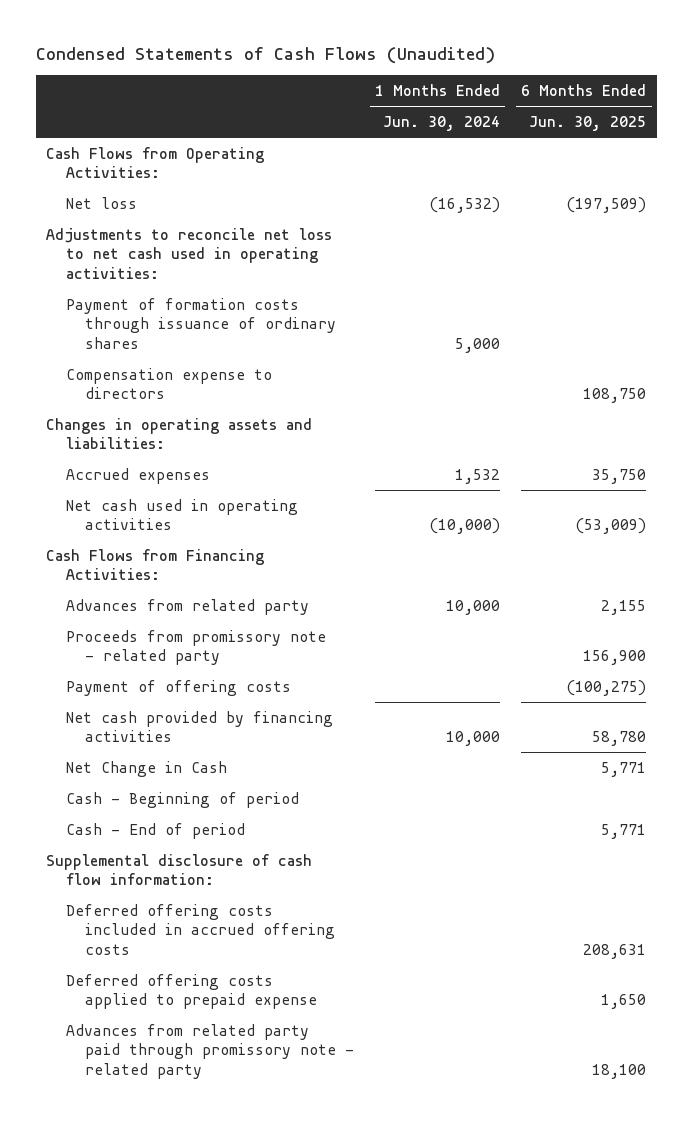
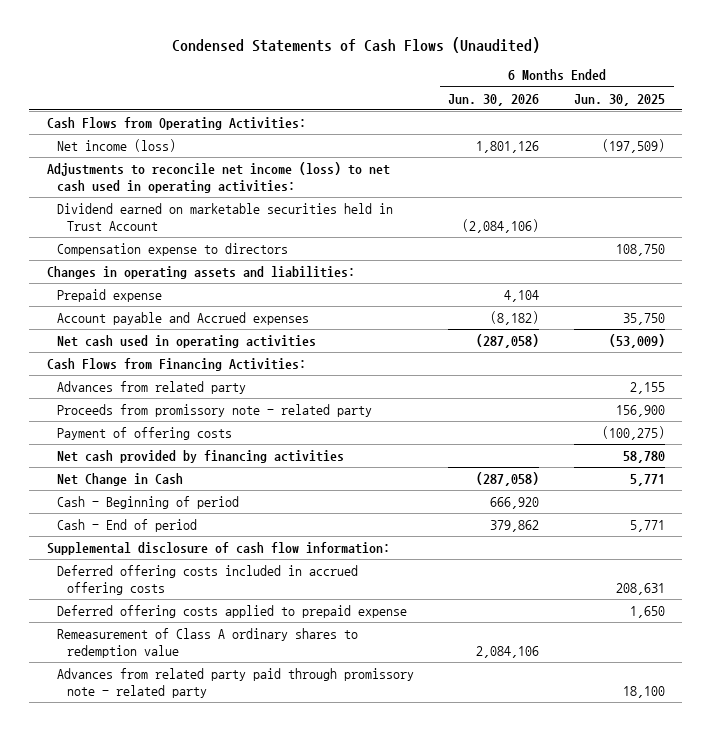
- | 1 Months Ended Jun. 30, 2024 | 6 Months Ended Jun. 30, 2025
+ | 6 Months Ended Jun. 30, 2026 | 6 Months Ended Jun. 30, 2025
- Net loss | (16,532) | (197,509)
- Adjustments to reconcile net loss to net cash used in operating activities:
- Payment of formation costs through issuance of ordinary shares | 5,000 |
+ Net income (loss) | 1,801,126 | (197,509)
+ Adjustments to reconcile net income (loss) to net cash used in operating activities:
+ Dividend earned on marketable securities held in Trust Account | (2,084,106) |
- Accrued expenses | 1,532 | 35,750
+ Prepaid expense | 4,104 |
+ Account payable and Accrued expenses | (8,182) | 35,750
+ Remeasurement of Class A ordinary shares to redemption value | 2,084,106 |

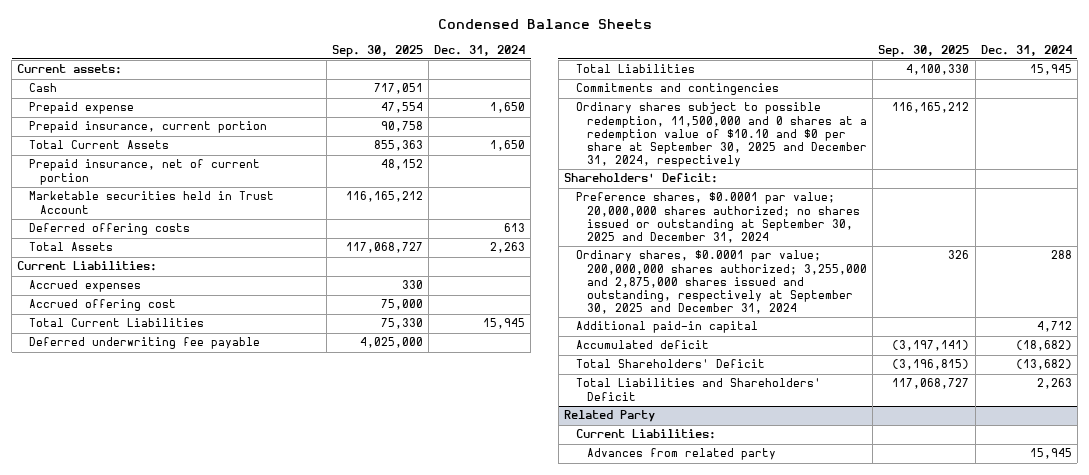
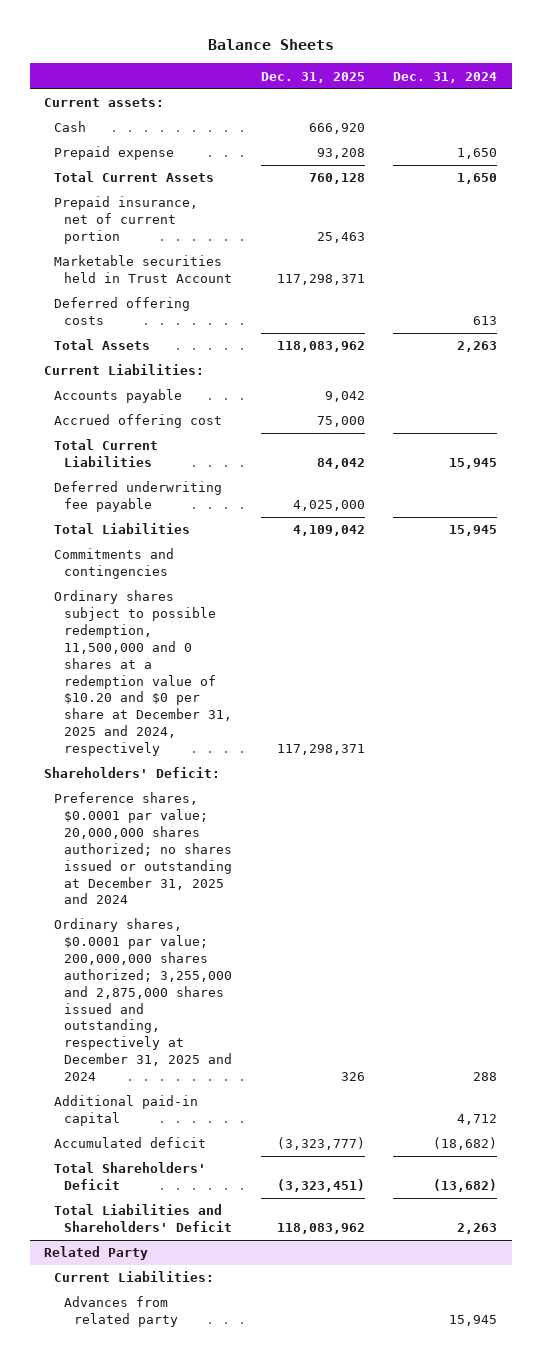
- Condensed Balance Sheets
+ Balance Sheets
- | Sep. 30, 2025 | Dec. 31, 2024
+ | Dec. 31, 2025 | Dec. 31, 2024
- Prepaid insurance, current portion | 90,758 |
- Accrued expenses | 330 |
+ Accounts payable | 9,042 |
- Ordinary shares subject to possible redemption, 11,500,000 and 0 shares at a redemption value of $10.10 and $0 per share at September 30, 2025 and December 31, 2024, respectively | 116,165,212 |
+ Ordinary shares subject to possible redemption, 11,500,000 and 0 shares at a redemption value of $10.20 and $0 per share at December 31, 2025 and 2024, respectively | 117,298,371 |
- Preference shares, $0.0001 par value; 20,000,000 shares authorized; no shares issued or outstanding at September 30, 2025 and December 31, 2024
- Ordinary shares, $0.0001 par value; 200,000,000 shares authorized; 3,255,000 and 2,875,000 shares issued and outstanding, respectively at September 30, 2025 and December 31, 2024 | 326 | 288
+ Preference shares, $0.0001 par value; 20,000,000 shares authorized; no shares issued or outstanding at December 31, 2025 and 2024
+ Ordinary shares, $0.0001 par value; 200,000,000 shares authorized; 3,255,000 and 2,875,000 shares issued and outstanding, respectively at December 31, 2025 and 2024 | 326 | 288

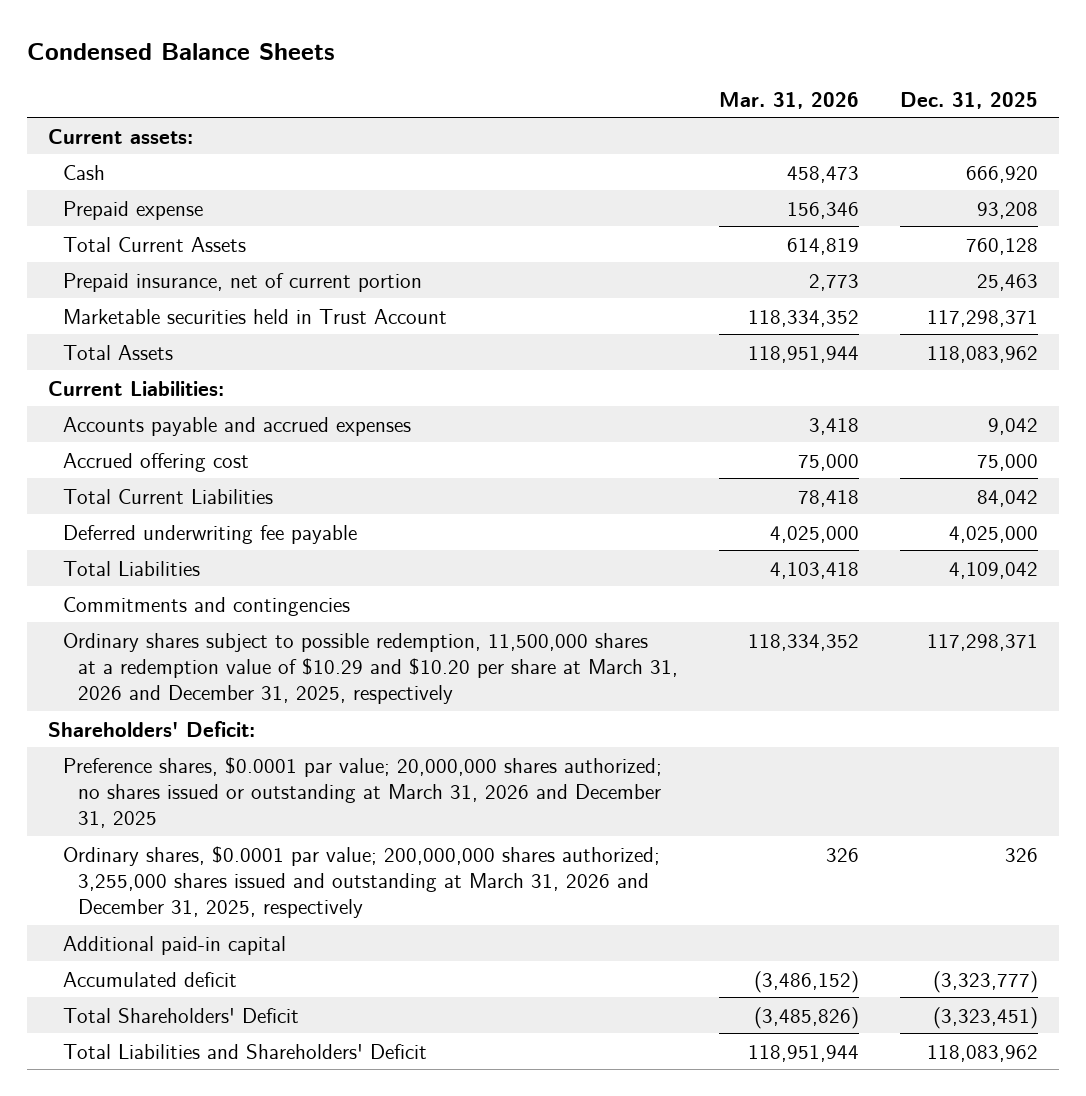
- Balance Sheets
+ Condensed Balance Sheets
- | Dec. 31, 2025 | Dec. 31, 2024
+ | Mar. 31, 2026 | Dec. 31, 2025
- Deferred offering costs | | 613
- Accounts payable | 9,042 |
+ Accounts payable and accrued expenses | 3,418 | 9,042
- Ordinary shares subject to possible redemption, 11,500,000 and 0 shares at a redemption value of $10.20 and $0 per share at December 31, 2025 and 2024, respectively | 117,298,371 |
+ Ordinary shares subject to possible redemption, 11,500,000 shares at a redemption value of $10.29 and $10.20 per share at March 31, 2026 and December 31, 2025, respectively | 118,334,352 | 117,298,371
- Preference shares, $0.0001 par value; 20,000,000 shares authorized; no shares issued or outstanding at December 31, 2025 and 2024
- Ordinary shares, $0.0001 par value; 200,000,000 shares authorized; 3,255,000 and 2,875,000 shares issued and outstanding, respectively at December 31, 2025 and 2024 | 326 | 288
+ Preference shares, $0.0001 par value; 20,000,000 shares authorized; no shares issued or outstanding at March 31, 2026 and December 31, 2025
+ Ordinary shares, $0.0001 par value; 200,000,000 shares authorized; 3,255,000 shares issued and outstanding at March 31, 2026 and December 31, 2025, respectively | 326 | 326
- Related Party
- Current Liabilities:
- Advances from related party | | 15,945

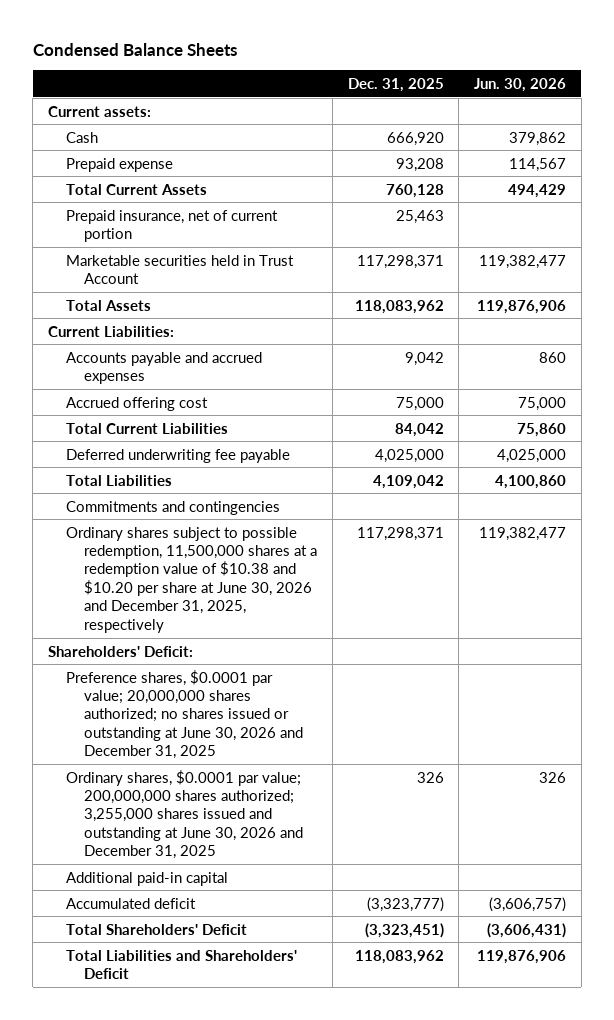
- | Mar. 31, 2026 | Dec. 31, 2025
+ | Dec. 31, 2025 | Jun. 30, 2026
- Ordinary shares subject to possible redemption, 11,500,000 shares at a redemption value of $10.29 and $10.20 per share at March 31, 2026 and December 31, 2025, respectively | 118,334,352 | 117,298,371
+ Ordinary shares subject to possible redemption, 11,500,000 shares at a redemption value of $10.38 and $10.20 per share at June 30, 2026 and December 31, 2025, respectively | 117,298,371 | 119,382,477
- Preference shares, $0.0001 par value; 20,000,000 shares authorized; no shares issued or outstanding at March 31, 2026 and December 31, 2025
- Ordinary shares, $0.0001 par value; 200,000,000 shares authorized; 3,255,000 shares issued and outstanding at March 31, 2026 and December 31, 2025, respectively | 326 | 326
+ Preference shares, $0.0001 par value; 20,000,000 shares authorized; no shares issued or outstanding at June 30, 2026 and December 31, 2025
+ Ordinary shares, $0.0001 par value; 200,000,000 shares authorized; 3,255,000 shares issued and outstanding at June 30, 2026 and December 31, 2025 | 326 | 326

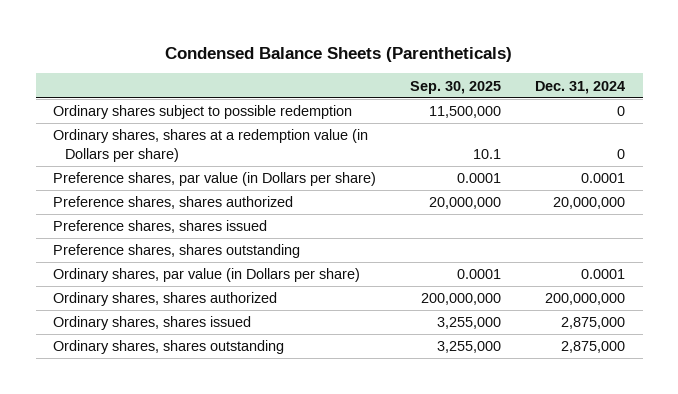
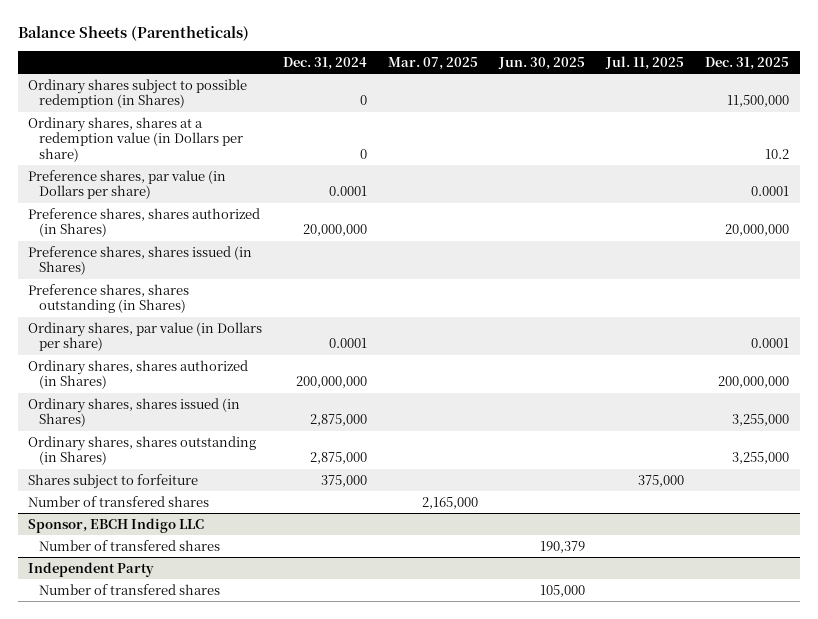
- Condensed Balance Sheets (Parentheticals)
+ Balance Sheets (Parentheticals)
- | Sep. 30, 2025 | Dec. 31, 2024
+ | Dec. 31, 2024 | Mar. 07, 2025 | Jun. 30, 2025 | Jul. 11, 2025 | Dec. 31, 2025
- Ordinary shares subject to possible redemption | 11,500,000 | 0
+ Ordinary shares subject to possible redemption (in Shares) | 0 | | | | 11,500,000
- Preference shares, shares authorized | 20,000,000 | 20,000,000
- Preference shares, shares issued
- Preference shares, shares outstanding
+ Preference shares, shares authorized (in Shares) | 20,000,000 | | | | 20,000,000
+ Preference shares, shares issued (in Shares)
+ Preference shares, shares outstanding (in Shares)
- Ordinary shares, shares authorized | 200,000,000 | 200,000,000
- Ordinary shares, shares issued | 3,255,000 | 2,875,000
- Ordinary shares, shares outstanding | 3,255,000 | 2,875,000
+ Ordinary shares, shares authorized (in Shares) | 200,000,000 | | | | 200,000,000
+ Ordinary shares, shares issued (in Shares) | 2,875,000 | | | | 3,255,000
+ Ordinary shares, shares outstanding (in Shares) | 2,875,000 | | | | 3,255,000
+ Shares subject to forfeiture | 375,000 | | | 375,000 |
+ Number of transfered shares | | 2,165,000 | | |
+ Sponsor, EBCH Indigo LLC
+ Number of transfered shares | | | 190,379 | |
+ Independent Party
+ Number of transfered shares | | | 105,000 | |

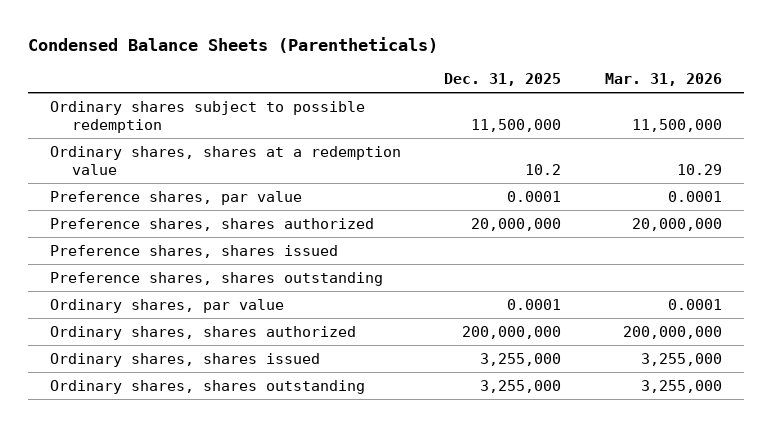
- Balance Sheets (Parentheticals)
+ Condensed Balance Sheets (Parentheticals)
- | Dec. 31, 2024 | Mar. 07, 2025 | Jun. 30, 2025 | Jul. 11, 2025 | Dec. 31, 2025
+ | Dec. 31, 2025 | Mar. 31, 2026
- Ordinary shares subject to possible redemption (in Shares) | 0 | | | | 11,500,000
- Ordinary shares, shares at a redemption value (in Dollars per share) | 0 | | | | 10.2
- Preference shares, par value (in Dollars per share) | 0.0001 | | | | 0.0001
- Preference shares, shares authorized (in Shares) | 20,000,000 | | | | 20,000,000
- Preference shares, shares issued (in Shares)
- Preference shares, shares outstanding (in Shares)
- Ordinary shares, par value (in Dollars per share) | 0.0001 | | | | 0.0001
- Ordinary shares, shares authorized (in Shares) | 200,000,000 | | | | 200,000,000
- Ordinary shares, shares issued (in Shares) | 2,875,000 | | | | 3,255,000
- Ordinary shares, shares outstanding (in Shares) | 2,875,000 | | | | 3,255,000
- Shares subject to forfeiture | 375,000 | | | 375,000 |
- Number of transfered shares | | 2,165,000 | | |
- Sponsor, EBCH Indigo LLC
- Number of transfered shares | | | 190,379 | |
- Independent Party
- Number of transfered shares | | | 105,000 | |
+ Ordinary shares subject to possible redemption | 11,500,000 | 11,500,000
+ Ordinary shares, shares at a redemption value | 10.2 | 10.29
+ Preference shares, par value | 0.0001 | 0.0001
+ Preference shares, shares authorized | 20,000,000 | 20,000,000
+ Preference shares, shares issued
+ Preference shares, shares outstanding
+ Ordinary shares, par value | 0.0001 | 0.0001
+ Ordinary shares, shares authorized | 200,000,000 | 200,000,000
+ Ordinary shares, shares issued | 3,255,000 | 3,255,000
+ Ordinary shares, shares outstanding | 3,255,000 | 3,255,000

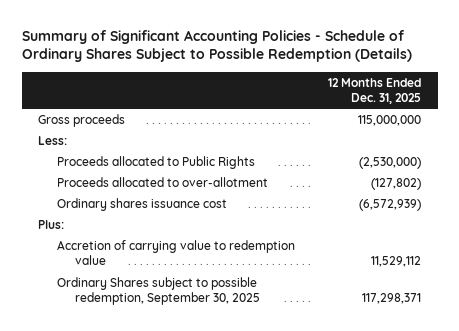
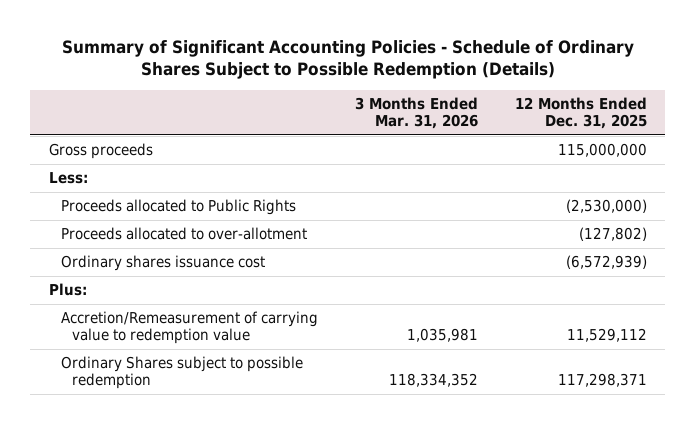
- | 12 Months Ended Dec. 31, 2025
+ | 3 Months Ended Mar. 31, 2026 | 12 Months Ended Dec. 31, 2025
- Accretion of carrying value to redemption value | 11,529,112
- Ordinary Shares subject to possible redemption, September 30, 2025 | 117,298,371
+ Accretion/Remeasurement of carrying value to redemption value | 1,035,981 | 11,529,112
+ Ordinary Shares subject to possible redemption | 118,334,352 | 117,298,371

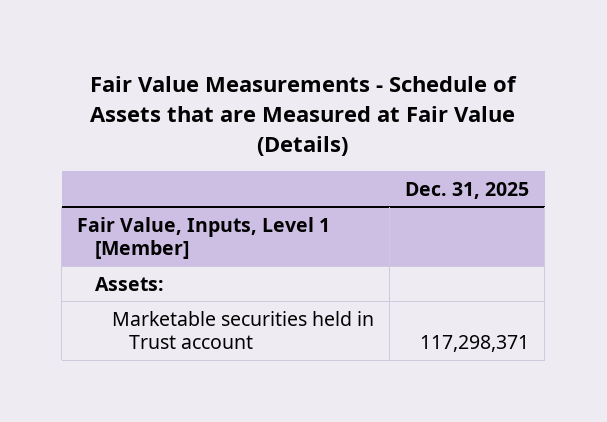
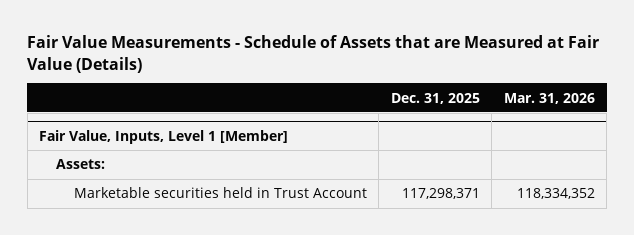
- | Dec. 31, 2025
+ | Dec. 31, 2025 | Mar. 31, 2026
@ Fair Value, Inputs, Level 1 [Member]
- Marketable securities held in Trust account | 117,298,371
+ Marketable securities held in Trust Account | 117,298,371 | 118,334,352

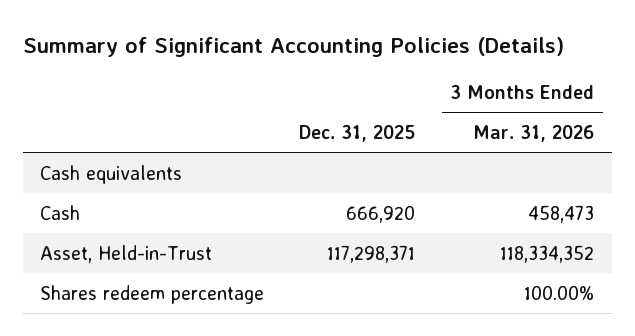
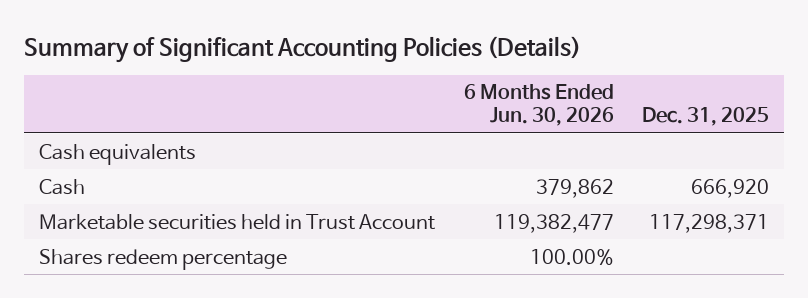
- | Dec. 31, 2025 | 3 Months Ended Mar. 31, 2026
+ | 6 Months Ended Jun. 30, 2026 | Dec. 31, 2025
- Asset, Held-in-Trust | 117,298,371 | 118,334,352
+ Marketable securities held in Trust Account | 119,382,477 | 117,298,371

